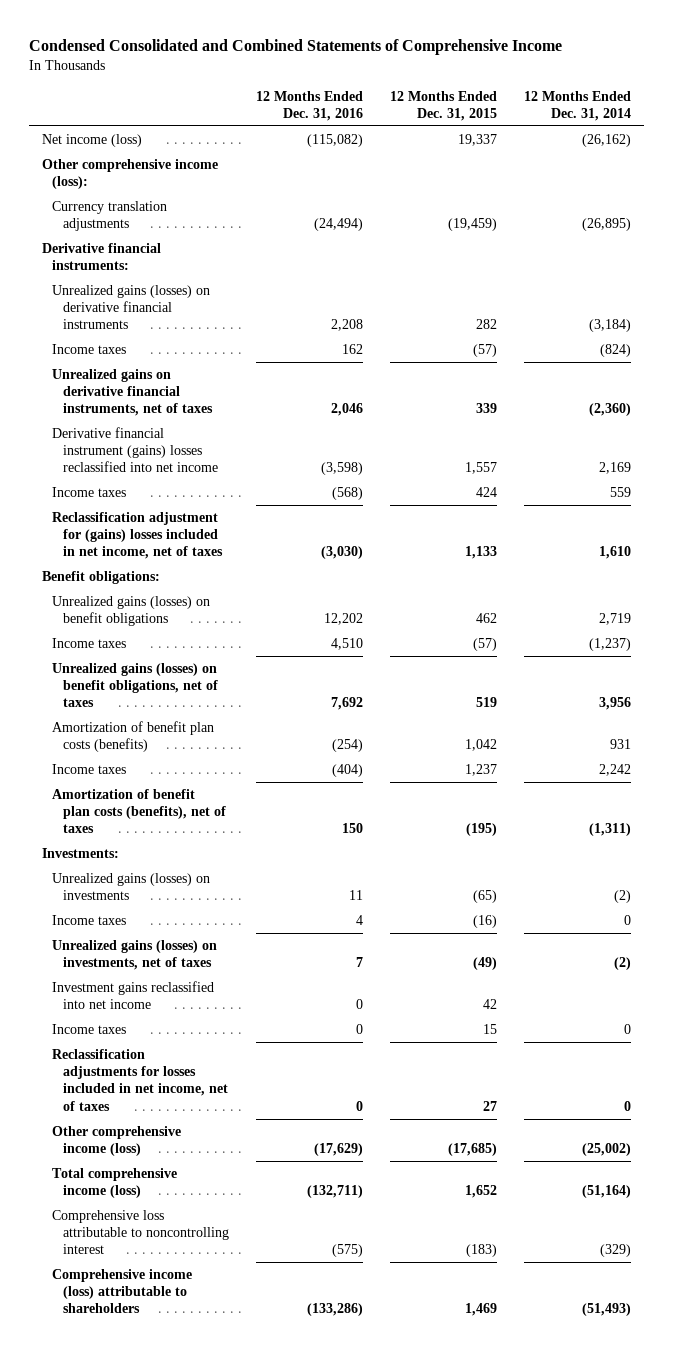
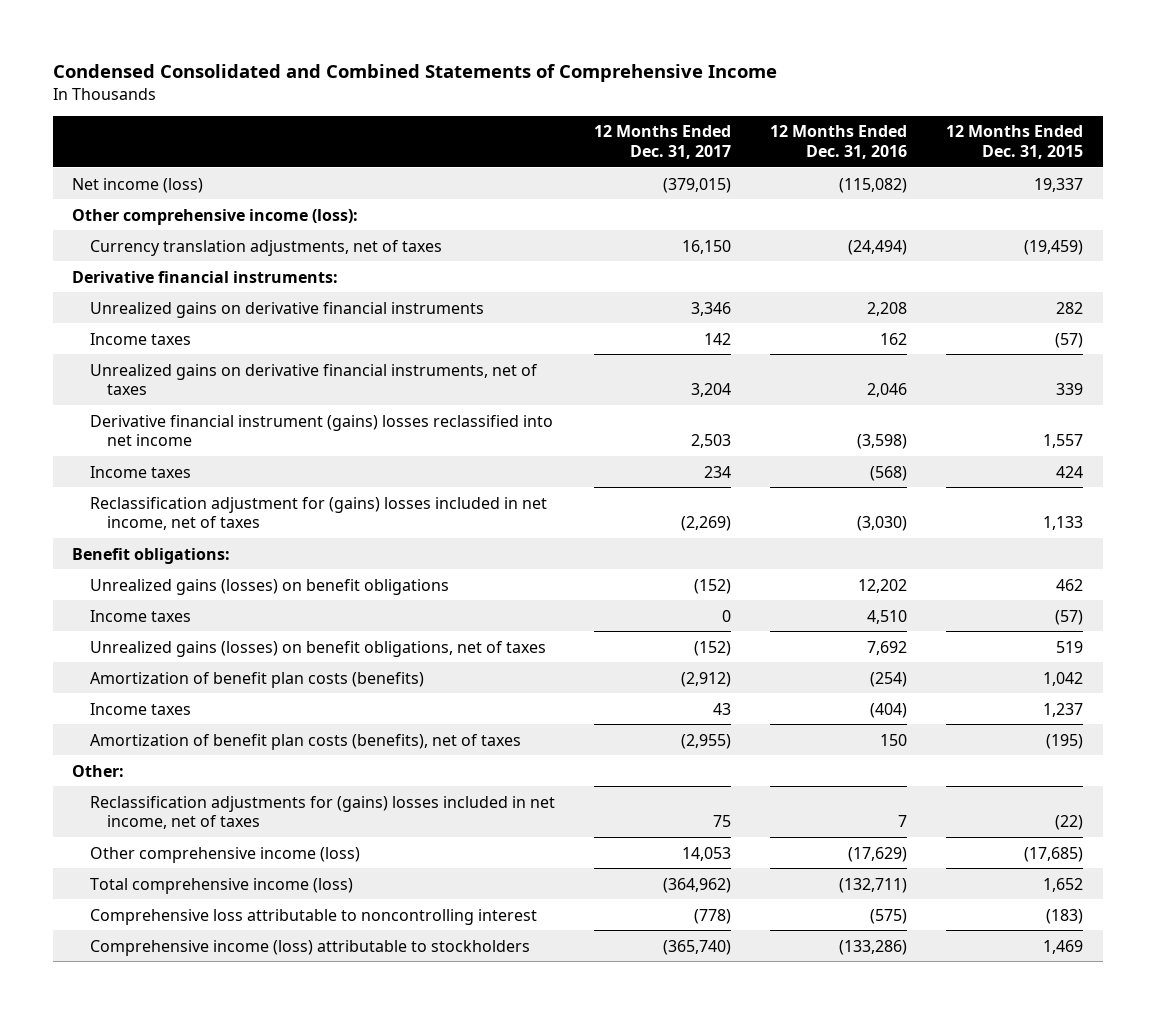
- | 12 Months Ended Dec. 31, 2016 | 12 Months Ended Dec. 31, 2015 | 12 Months Ended Dec. 31, 2014
+ | 12 Months Ended Dec. 31, 2017 | 12 Months Ended Dec. 31, 2016 | 12 Months Ended Dec. 31, 2015
- Currency translation adjustments | (24,494) | (19,459) | (26,895)
+ Currency translation adjustments, net of taxes | 16,150 | (24,494) | (19,459)
- Unrealized gains (losses) on derivative financial instruments | 2,208 | 282 | (3,184)
+ Unrealized gains on derivative financial instruments | 3,346 | 2,208 | 282
- Investments:
- Unrealized gains (losses) on investments | 11 | (65) | (2)
- Income taxes | 4 | (16) | 0
- Unrealized gains (losses) on investments, net of taxes | 7 | (49) | (2)
- Investment gains reclassified into net income | 0 | 42 |
- Income taxes | 0 | 15 | 0
- Reclassification adjustments for losses included in net income, net of taxes | 0 | 27 | 0
+ Other:
+ Reclassification adjustments for (gains) losses included in net income, net of taxes | 75 | 7 | (22)
- Comprehensive income (loss) attributable to shareholders | (133,286) | 1,469 | (51,493)
+ Comprehensive income (loss) attributable to stockholders | (365,740) | (133,286) | 1,469

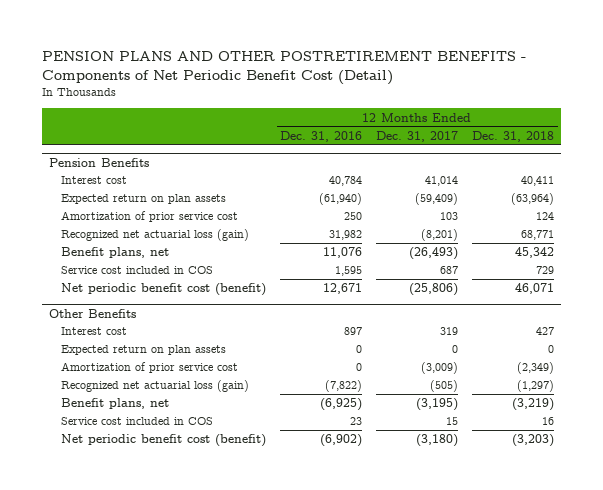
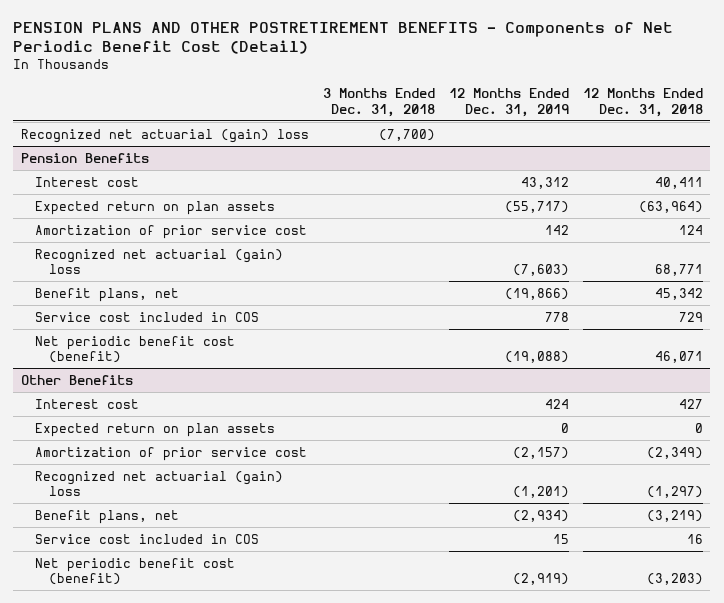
- | 12 Months Ended Dec. 31, 2016 | 12 Months Ended Dec. 31, 2017 | 12 Months Ended Dec. 31, 2018
+ | 3 Months Ended Dec. 31, 2018 | 12 Months Ended Dec. 31, 2019 | 12 Months Ended Dec. 31, 2018
+ Recognized net actuarial (gain) loss | (7,700) | |
@ Pension Benefits
- Recognized net actuarial loss (gain) | 31,982 | (8,201) | 68,771
+ Recognized net actuarial (gain) loss | | (7,603) | 68,771
@ Other Benefits
- Recognized net actuarial loss (gain) | (7,822) | (505) | (1,297)
+ Recognized net actuarial (gain) loss | | (1,201) | (1,297)

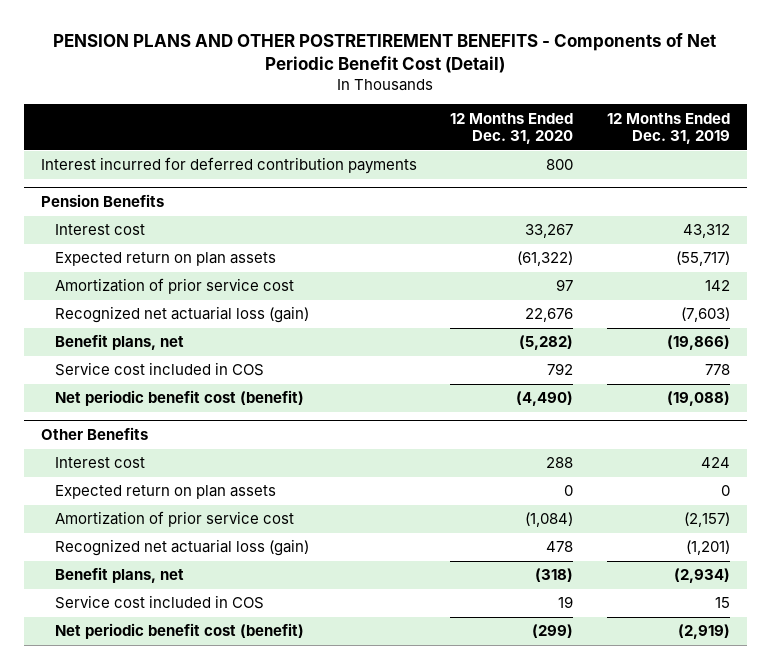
- | 3 Months Ended Dec. 31, 2018 | 12 Months Ended Dec. 31, 2019 | 12 Months Ended Dec. 31, 2018
+ | 12 Months Ended Dec. 31, 2020 | 12 Months Ended Dec. 31, 2019
- Recognized net actuarial (gain) loss | (7,700) | |
+ Interest incurred for deferred contribution payments | 800 |
@ Pension Benefits
- Recognized net actuarial (gain) loss | | (7,603) | 68,771
+ Recognized net actuarial loss (gain) | 22,676 | (7,603)
@ Other Benefits
- Recognized net actuarial (gain) loss | | (1,201) | (1,297)
+ Recognized net actuarial loss (gain) | 478 | (1,201)

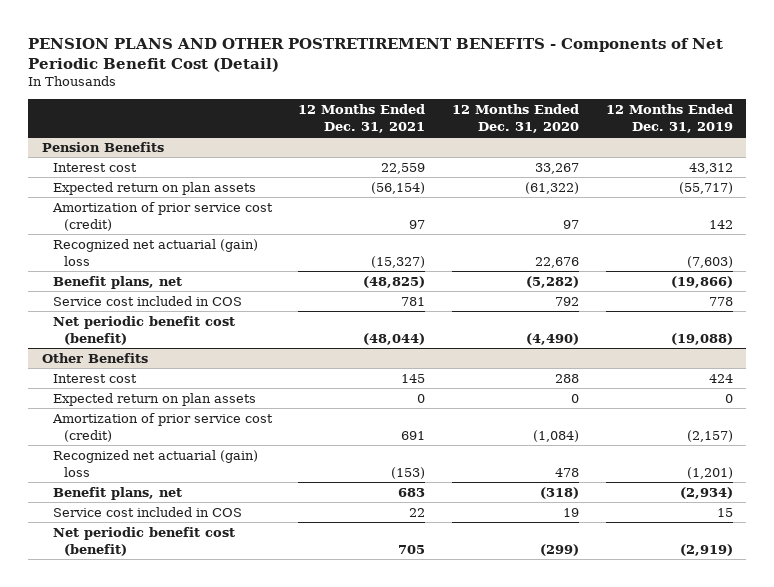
- | 12 Months Ended Dec. 31, 2020 | 12 Months Ended Dec. 31, 2019
+ | 12 Months Ended Dec. 31, 2021 | 12 Months Ended Dec. 31, 2020 | 12 Months Ended Dec. 31, 2019
- Interest incurred for deferred contribution payments | 800 |
@ Pension Benefits
- Amortization of prior service cost | 97 | 142
- Recognized net actuarial loss (gain) | 22,676 | (7,603)
+ Amortization of prior service cost (credit) | 97 | 97 | 142
+ Recognized net actuarial (gain) loss | (15,327) | 22,676 | (7,603)
@ Other Benefits
- Amortization of prior service cost | (1,084) | (2,157)
- Recognized net actuarial loss (gain) | 478 | (1,201)
+ Amortization of prior service cost (credit) | 691 | (1,084) | (2,157)
+ Recognized net actuarial (gain) loss | (153) | 478 | (1,201)

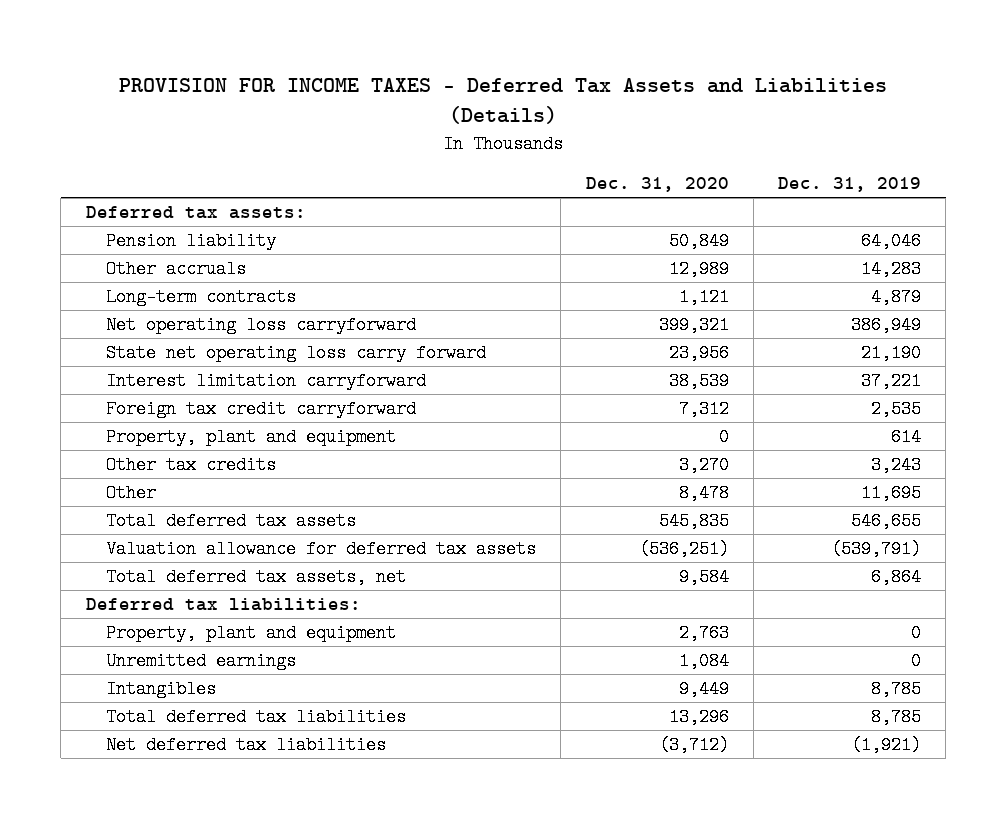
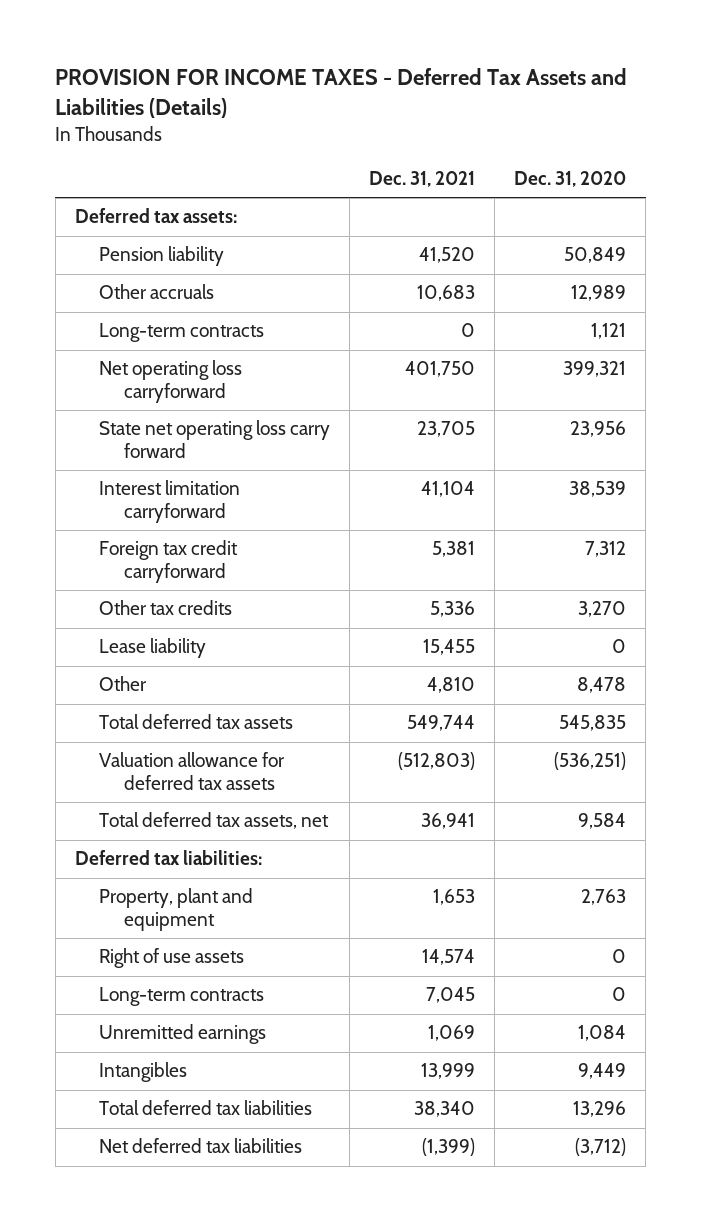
- | Dec. 31, 2020 | Dec. 31, 2019
+ | Dec. 31, 2021 | Dec. 31, 2020
- Property, plant and equipment | 0 | 614
+ Lease liability | 15,455 | 0
+ Right of use assets | 14,574 | 0
+ Long-term contracts | 7,045 | 0

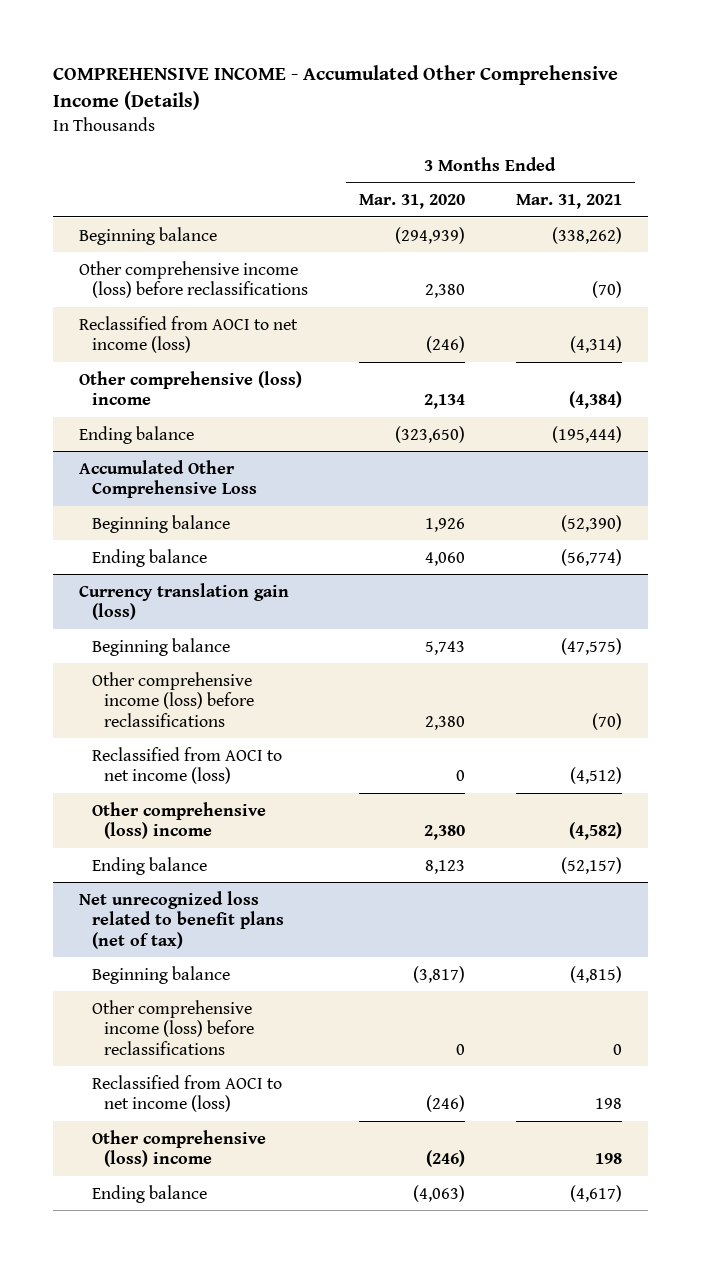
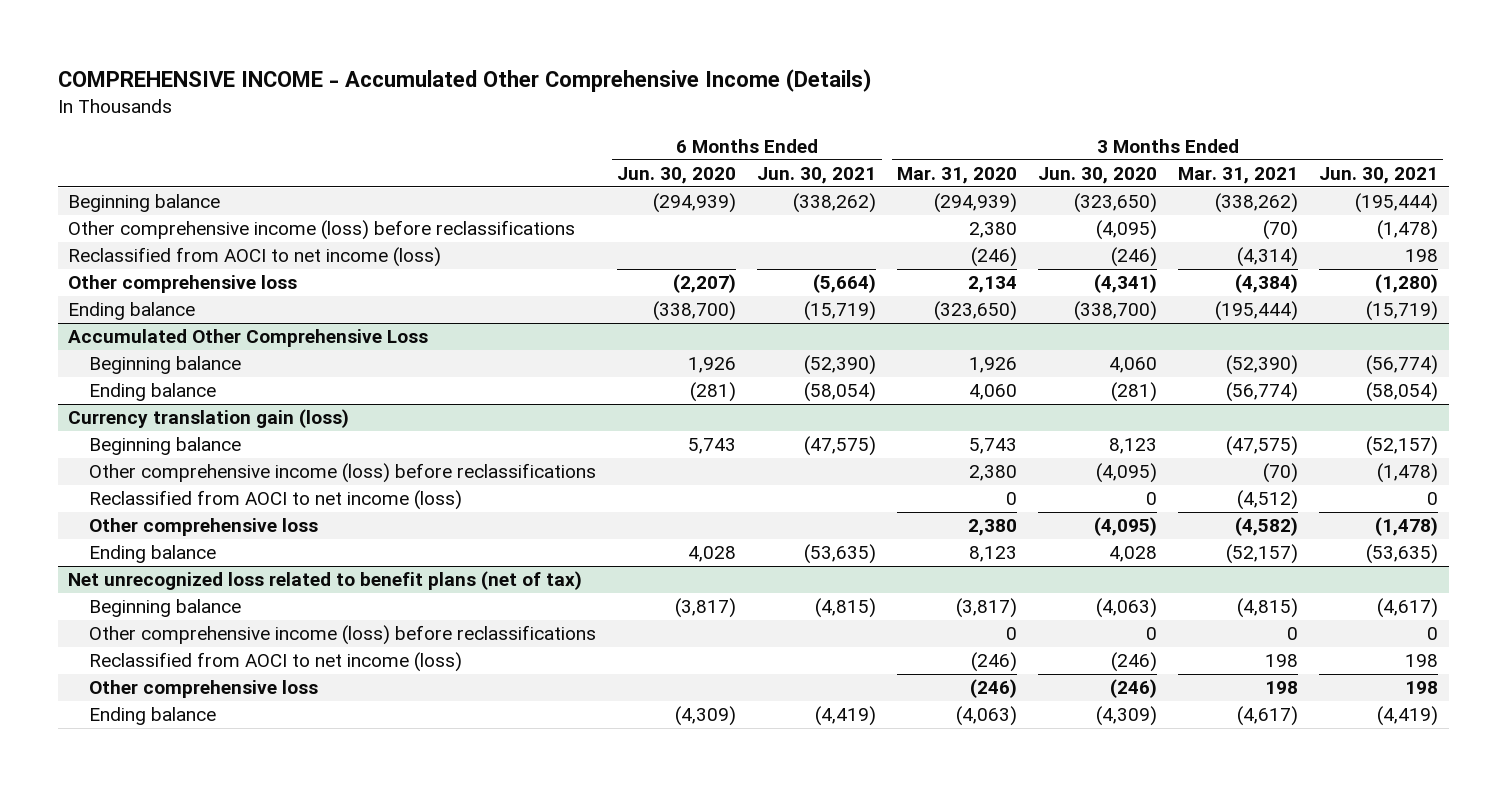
- | 3 Months Ended Mar. 31, 2020 | 3 Months Ended Mar. 31, 2021
+ | 6 Months Ended Jun. 30, 2020 | 6 Months Ended Jun. 30, 2021 | 3 Months Ended Mar. 31, 2020 | 3 Months Ended Jun. 30, 2020 | 3 Months Ended Mar. 31, 2021 | 3 Months Ended Jun. 30, 2021
- Other comprehensive (loss) income | 2,134 | (4,384)
+ Other comprehensive loss | (2,207) | (5,664) | 2,134 | (4,341) | (4,384) | (1,280)
@ Currency translation gain (loss)
- Other comprehensive (loss) income | 2,380 | (4,582)
+ Other comprehensive loss | | | 2,380 | (4,095) | (4,582) | (1,478)
@ Net unrecognized loss related to benefit plans (net of tax)
- Other comprehensive (loss) income | (246) | 198
+ Other comprehensive loss | | | (246) | (246) | 198 | 198

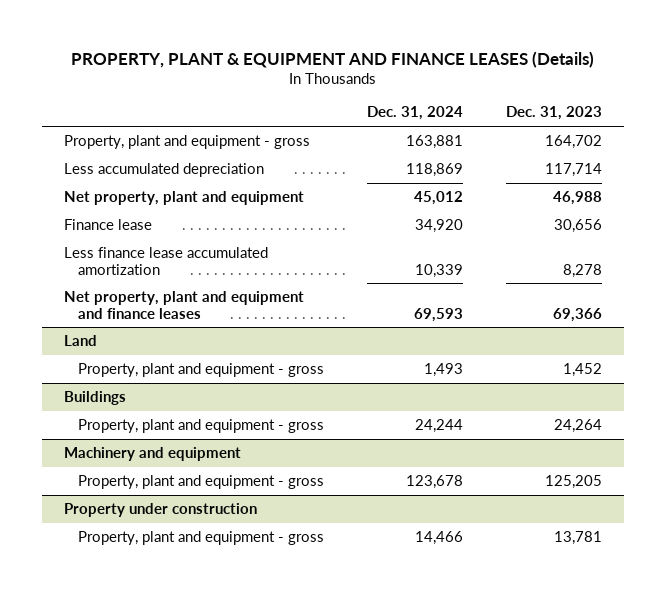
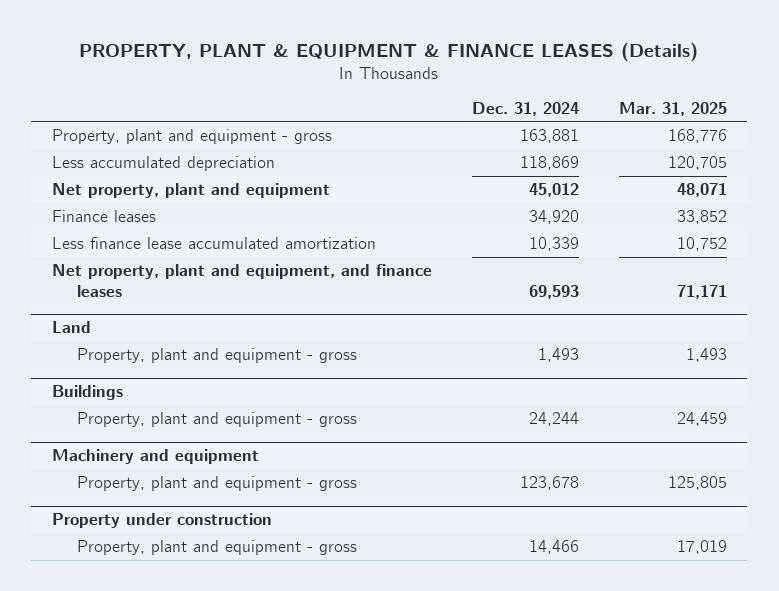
- PROPERTY, PLANT & EQUIPMENT AND FINANCE LEASES (Details)
+ PROPERTY, PLANT & EQUIPMENT & FINANCE LEASES (Details)
- | Dec. 31, 2024 | Dec. 31, 2023
+ | Dec. 31, 2024 | Mar. 31, 2025
- Finance lease | 34,920 | 30,656
+ Finance leases | 34,920 | 33,852
- Net property, plant and equipment and finance leases | 69,593 | 69,366
+ Net property, plant and equipment, and finance leases | 69,593 | 71,171

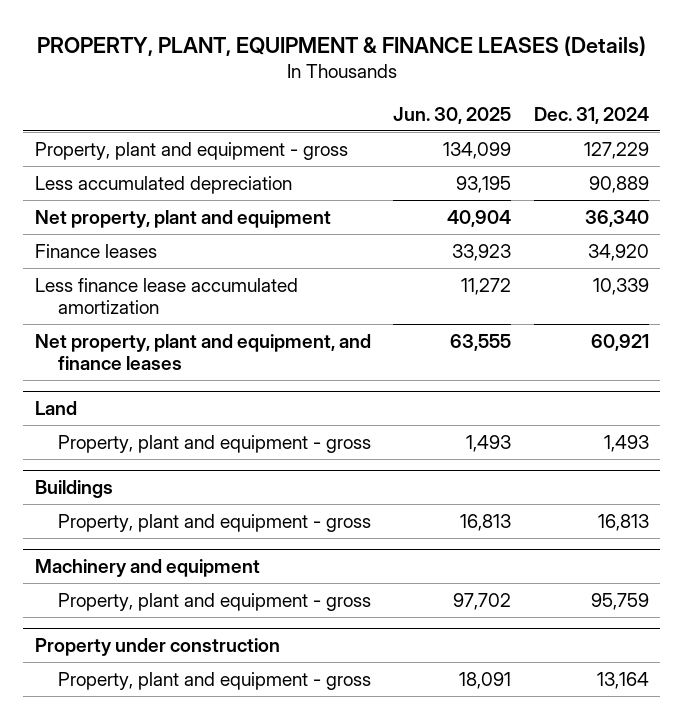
- PROPERTY, PLANT & EQUIPMENT & FINANCE LEASES (Details)
+ PROPERTY, PLANT, EQUIPMENT & FINANCE LEASES (Details)
- | Dec. 31, 2024 | Mar. 31, 2025
+ | Jun. 30, 2025 | Dec. 31, 2024
- Property, plant and equipment - gross | 163,881 | 168,776
- Less accumulated depreciation | 118,869 | 120,705
- Net property, plant and equipment | 45,012 | 48,071
+ Property, plant and equipment - gross | 134,099 | 127,229
+ Less accumulated depreciation | 93,195 | 90,889
+ Net property, plant and equipment | 40,904 | 36,340
- Net property, plant and equipment, and finance leases | 69,593 | 71,171
+ Net property, plant and equipment, and finance leases | 63,555 | 60,921
@ Buildings
- Property, plant and equipment - gross | 24,244 | 24,459
+ Property, plant and equipment - gross | 16,813 | 16,813
@ Machinery and equipment
- Property, plant and equipment - gross | 123,678 | 125,805
+ Property, plant and equipment - gross | 97,702 | 95,759
@ Property under construction
- Property, plant and equipment - gross | 14,466 | 17,019
+ Property, plant and equipment - gross | 18,091 | 13,164

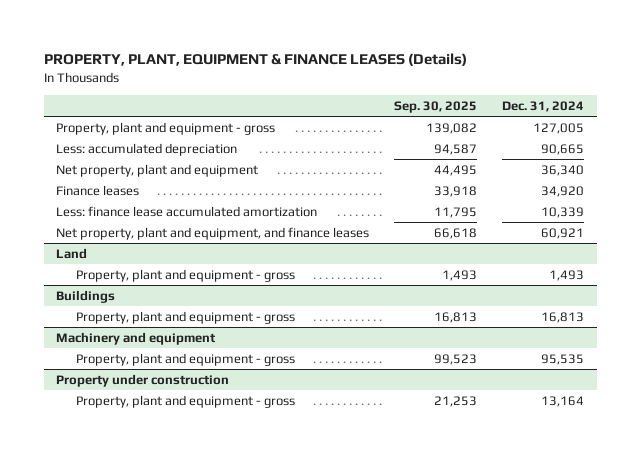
- | Jun. 30, 2025 | Dec. 31, 2024
+ | Sep. 30, 2025 | Dec. 31, 2024
- Property, plant and equipment - gross | 134,099 | 127,229
- Less accumulated depreciation | 93,195 | 90,889
+ Property, plant and equipment - gross | 139,082 | 127,005
+ Less: accumulated depreciation | 94,587 | 90,665
- Less finance lease accumulated amortization | 11,272 | 10,339
+ Less: finance lease accumulated amortization | 11,795 | 10,339
@ Machinery and equipment
- Property, plant and equipment - gross | 97,702 | 95,759
+ Property, plant and equipment - gross | 99,523 | 95,535

